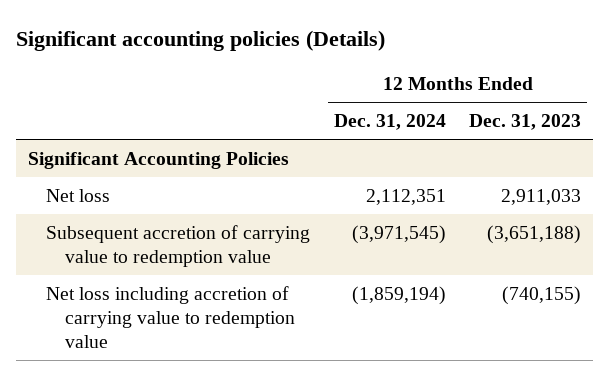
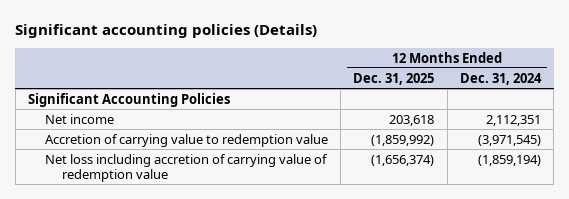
- | 12 Months Ended Dec. 31, 2024 | 12 Months Ended Dec. 31, 2023
+ | 12 Months Ended Dec. 31, 2025 | 12 Months Ended Dec. 31, 2024
- Net loss | 2,112,351 | 2,911,033
- Subsequent accretion of carrying value to redemption value | (3,971,545) | (3,651,188)
- Net loss including accretion of carrying value to redemption value | (1,859,194) | (740,155)
+ Net income | 203,618 | 2,112,351
+ Accretion of carrying value to redemption value | (1,859,992) | (3,971,545)
+ Net loss including accretion of carrying value of redemption value | (1,656,374) | (1,859,194)

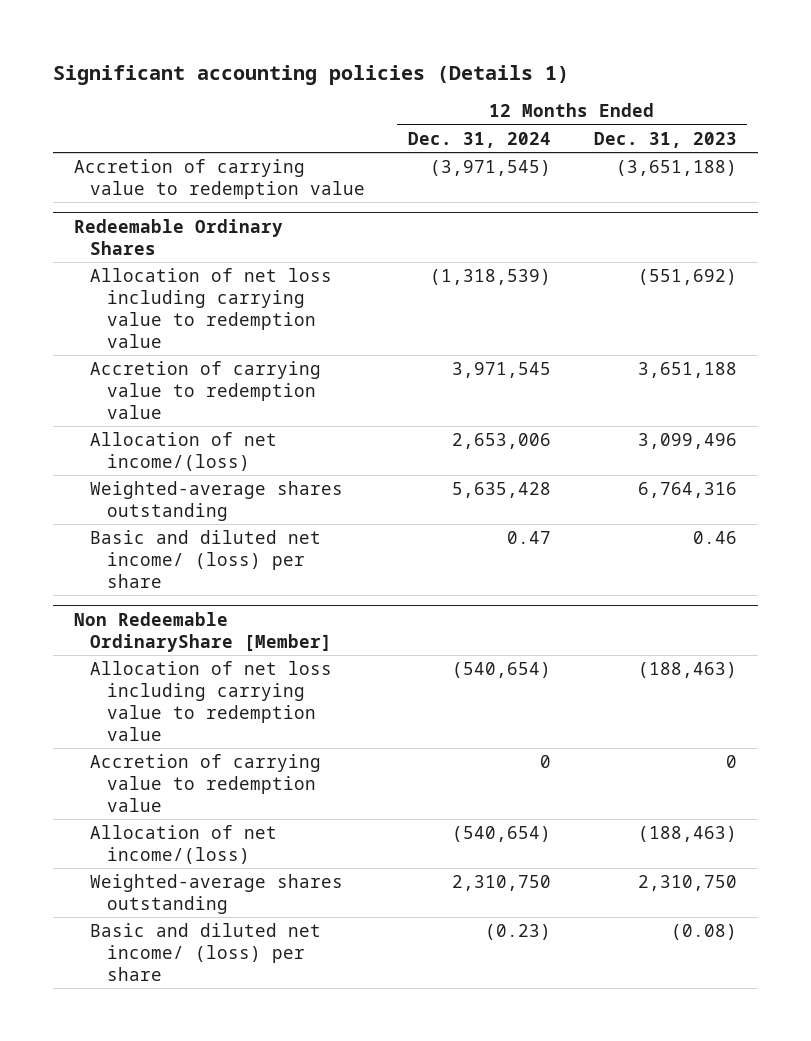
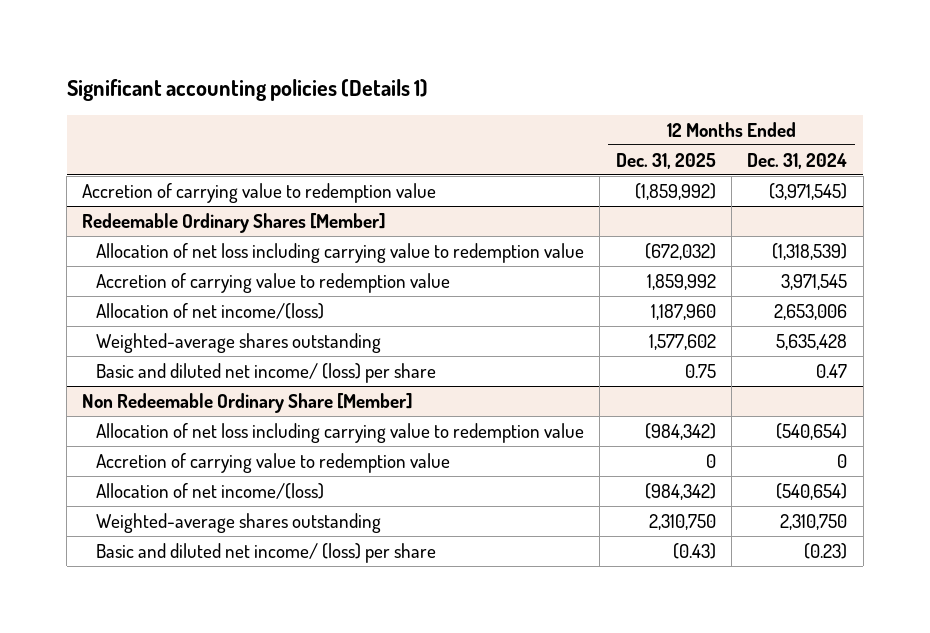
- | 12 Months Ended Dec. 31, 2024 | 12 Months Ended Dec. 31, 2023
+ | 12 Months Ended Dec. 31, 2025 | 12 Months Ended Dec. 31, 2024
- Redeemable Ordinary Shares
+ Redeemable Ordinary Shares [Member]
- Non Redeemable OrdinaryShare [Member]
+ Non Redeemable Ordinary Share [Member]

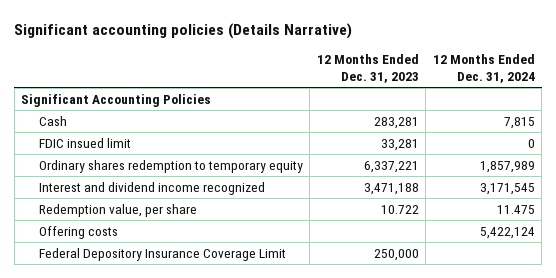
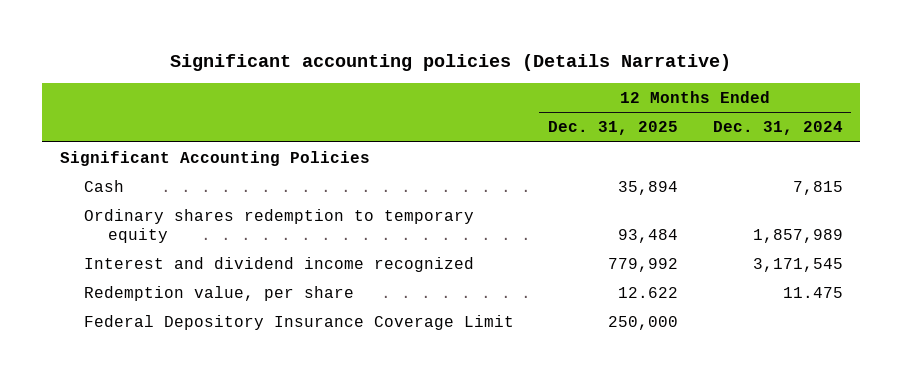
- | 12 Months Ended Dec. 31, 2023 | 12 Months Ended Dec. 31, 2024
+ | 12 Months Ended Dec. 31, 2025 | 12 Months Ended Dec. 31, 2024
- FDIC insued limit | 33,281 | 0
- Offering costs | | 5,422,124

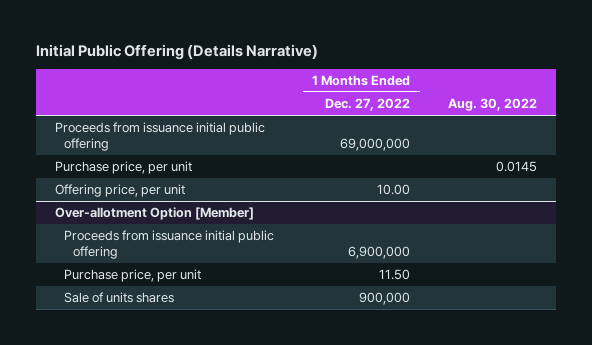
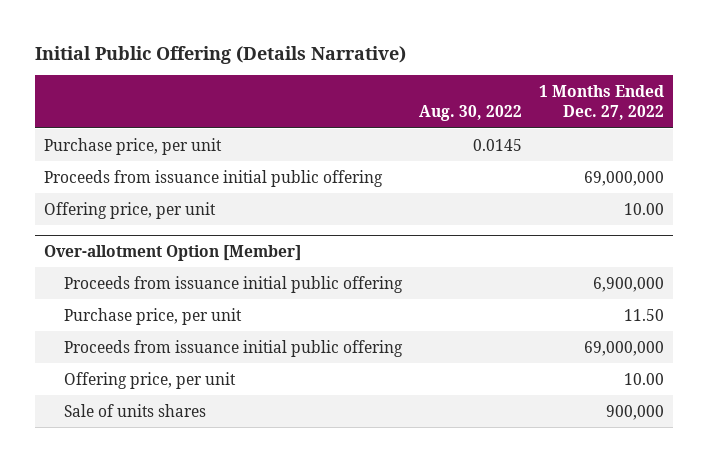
- | 1 Months Ended Dec. 27, 2022 | Aug. 30, 2022
+ | Aug. 30, 2022 | 1 Months Ended Dec. 27, 2022
moved down: Proceeds from issuance initial public offering | | 69,000,000
@ Over-allotment Option [Member]
+ Proceeds from issuance initial public offering | | 69,000,000
+ Offering price, per unit | | 10.00

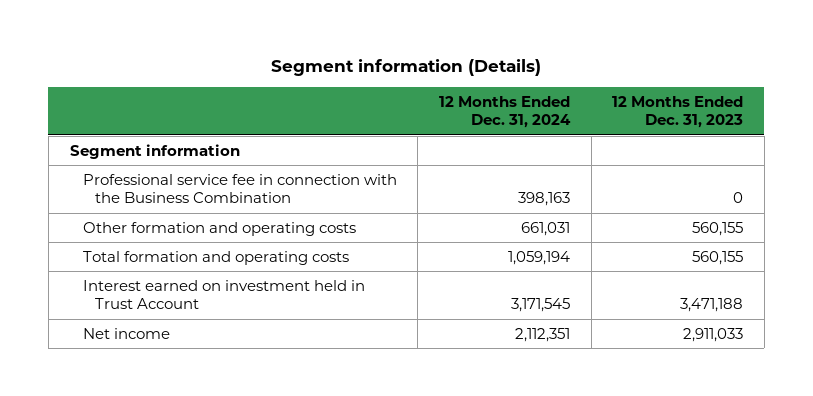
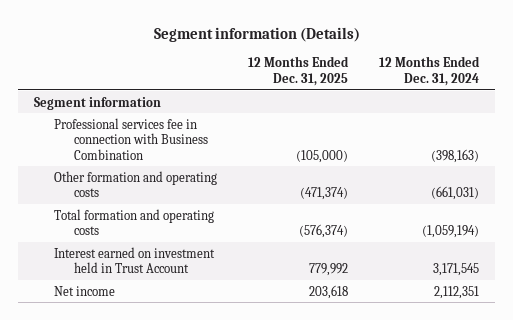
- | 12 Months Ended Dec. 31, 2024 | 12 Months Ended Dec. 31, 2023
+ | 12 Months Ended Dec. 31, 2025 | 12 Months Ended Dec. 31, 2024
- Professional service fee in connection with the Business Combination | 398,163 | 0
- Other formation and operating costs | 661,031 | 560,155
- Total formation and operating costs | 1,059,194 | 560,155
+ Professional services fee in connection with Business Combination | (105,000) | (398,163)
+ Other formation and operating costs | (471,374) | (661,031)
+ Total formation and operating costs | (576,374) | (1,059,194)

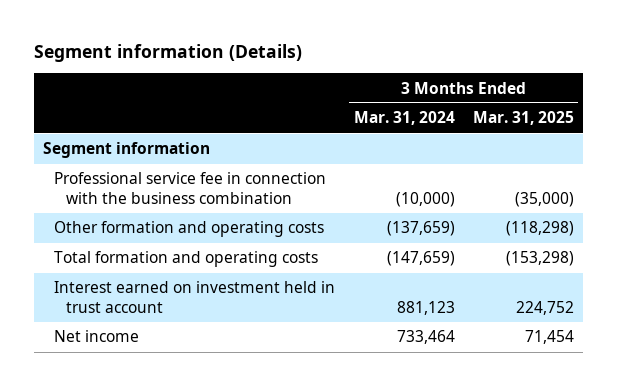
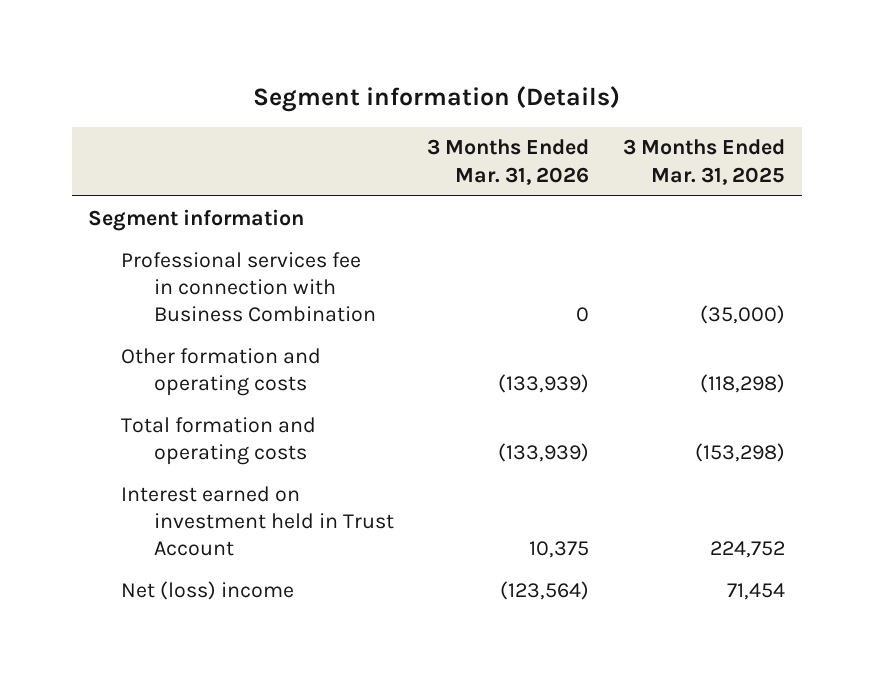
- | 3 Months Ended Mar. 31, 2024 | 3 Months Ended Mar. 31, 2025
+ | 3 Months Ended Mar. 31, 2026 | 3 Months Ended Mar. 31, 2025
- Professional service fee in connection with the business combination | (10,000) | (35,000)
+ Professional services fee in connection with Business Combination | 0 | (35,000)
- Interest earned on investment held in trust account | 881,123 | 224,752
- Net income | 733,464 | 71,454
+ Interest earned on investment held in Trust Account | 10,375 | 224,752
+ Net (loss) income | (123,564) | 71,454

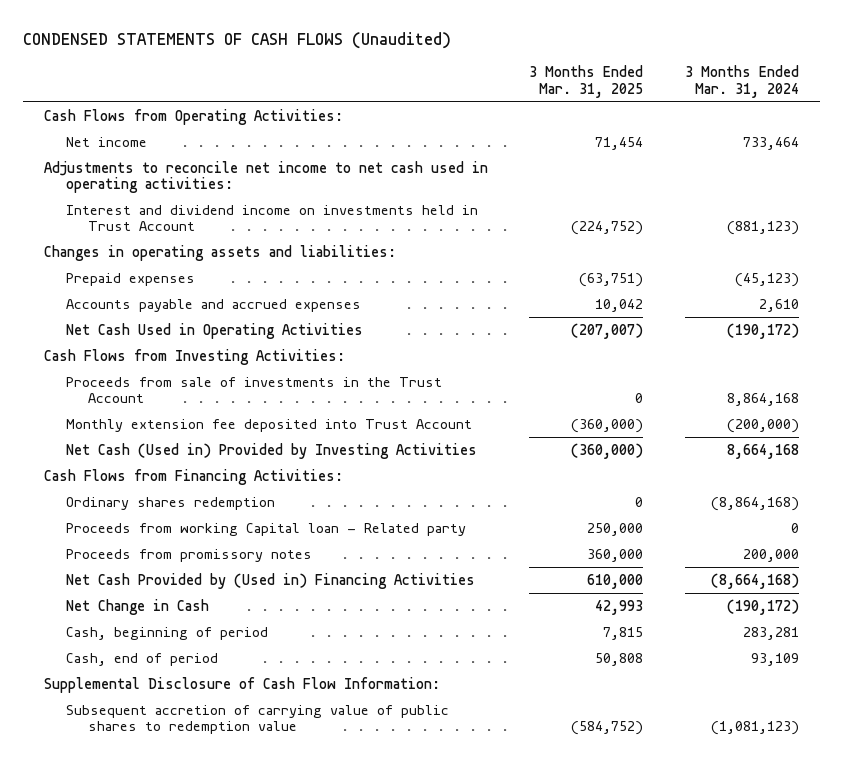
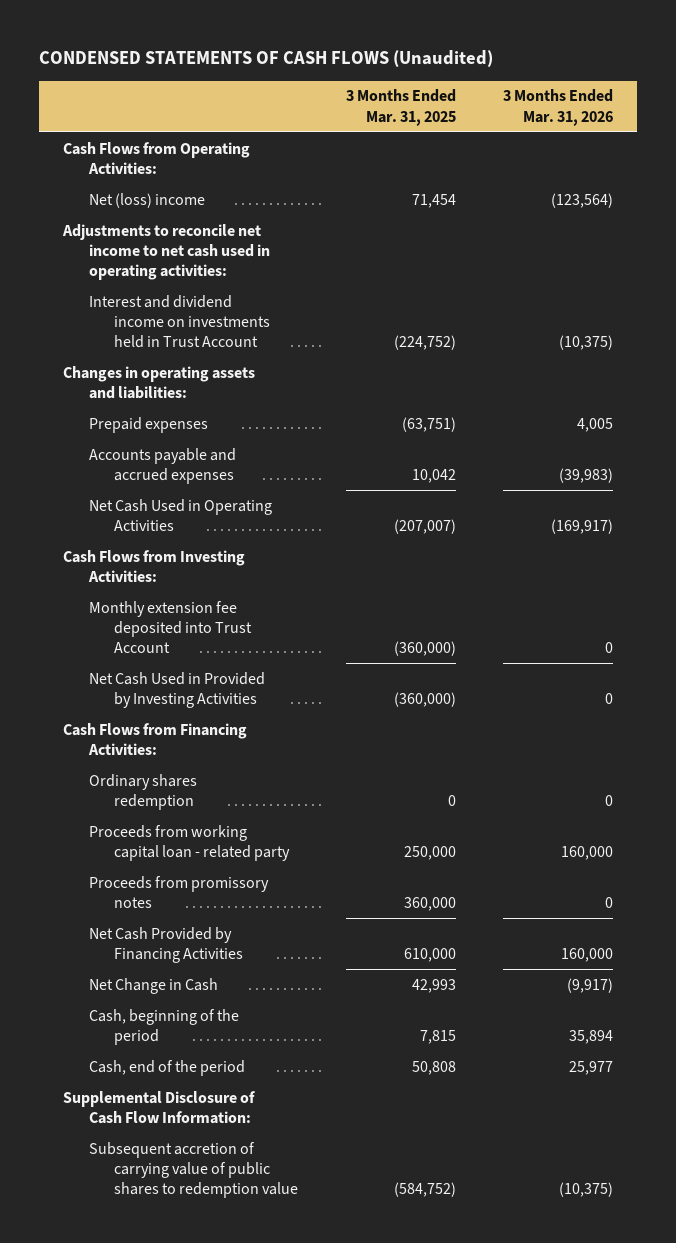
- | 3 Months Ended Mar. 31, 2025 | 3 Months Ended Mar. 31, 2024
+ | 3 Months Ended Mar. 31, 2025 | 3 Months Ended Mar. 31, 2026
- Net income | 71,454 | 733,464
+ Net (loss) income | 71,454 | (123,564)
- Proceeds from sale of investments in the Trust Account | 0 | 8,864,168
- Net Cash (Used in) Provided by Investing Activities | (360,000) | 8,664,168
+ Net Cash Used in Provided by Investing Activities | (360,000) | 0
- Proceeds from working Capital loan - Related party | 250,000 | 0
+ Proceeds from working capital loan - related party | 250,000 | 160,000
- Net Cash Provided by (Used in) Financing Activities | 610,000 | (8,664,168)
+ Net Cash Provided by Financing Activities | 610,000 | 160,000
- Cash, beginning of period | 7,815 | 283,281
- Cash, end of period | 50,808 | 93,109
+ Cash, beginning of the period | 7,815 | 35,894
+ Cash, end of the period | 50,808 | 25,977

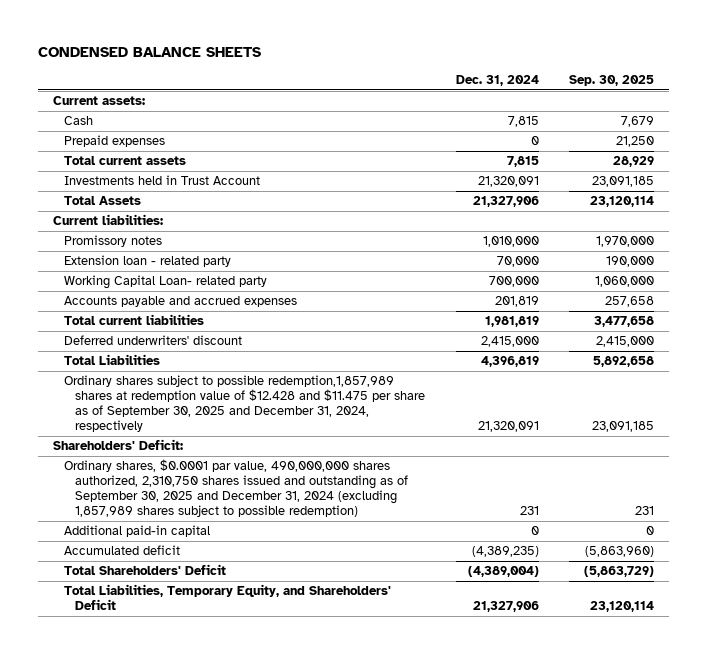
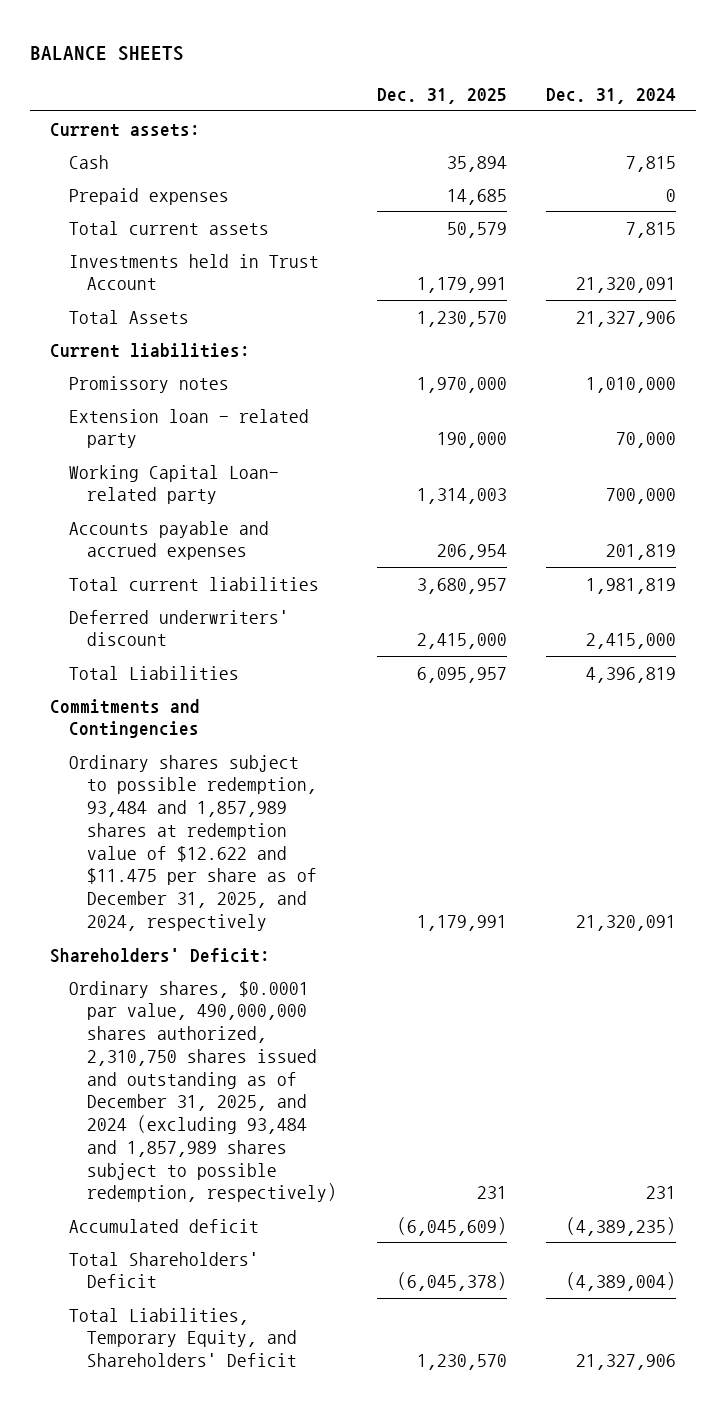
- CONDENSED BALANCE SHEETS
+ BALANCE SHEETS
- | Dec. 31, 2024 | Sep. 30, 2025
+ | Dec. 31, 2025 | Dec. 31, 2024
- Ordinary shares subject to possible redemption,1,857,989 shares at redemption value of $12.428 and $11.475 per share as of September 30, 2025 and December 31, 2024, respectively | 21,320,091 | 23,091,185
+ Commitments and Contingencies
+ Ordinary shares subject to possible redemption, 93,484 and 1,857,989 shares at redemption value of $12.622 and $11.475 per share as of December 31, 2025, and 2024, respectively | 1,179,991 | 21,320,091
- Ordinary shares, $0.0001 par value, 490,000,000 shares authorized, 2,310,750 shares issued and outstanding as of September 30, 2025 and December 31, 2024 (excluding 1,857,989 shares subject to possible redemption) | 231 | 231
- Additional paid-in capital | 0 | 0
+ Ordinary shares, $0.0001 par value, 490,000,000 shares authorized, 2,310,750 shares issued and outstanding as of December 31, 2025, and 2024 (excluding 93,484 and 1,857,989 shares subject to possible redemption, respectively) | 231 | 231

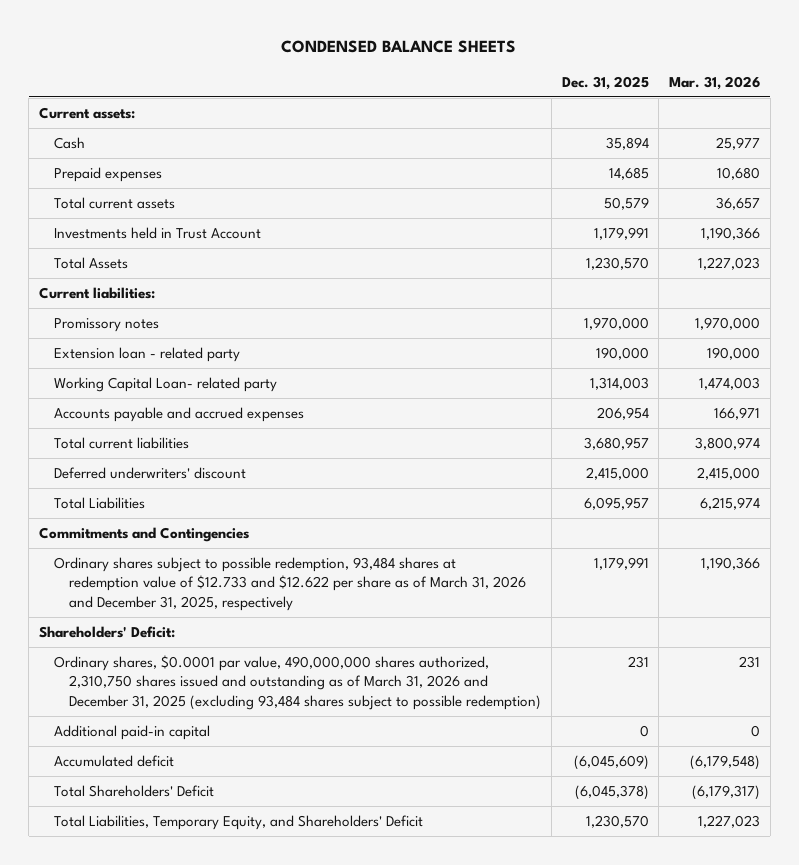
- BALANCE SHEETS
+ CONDENSED BALANCE SHEETS
- | Dec. 31, 2025 | Dec. 31, 2024
+ | Dec. 31, 2025 | Mar. 31, 2026
- Ordinary shares subject to possible redemption, 93,484 and 1,857,989 shares at redemption value of $12.622 and $11.475 per share as of December 31, 2025, and 2024, respectively | 1,179,991 | 21,320,091
+ Ordinary shares subject to possible redemption, 93,484 shares at redemption value of $12.733 and $12.622 per share as of March 31, 2026 and December 31, 2025, respectively | 1,179,991 | 1,190,366
- Ordinary shares, $0.0001 par value, 490,000,000 shares authorized, 2,310,750 shares issued and outstanding as of December 31, 2025, and 2024 (excluding 93,484 and 1,857,989 shares subject to possible redemption, respectively) | 231 | 231
+ Ordinary shares, $0.0001 par value, 490,000,000 shares authorized, 2,310,750 shares issued and outstanding as of March 31, 2026 and December 31, 2025 (excluding 93,484 shares subject to possible redemption) | 231 | 231
+ Additional paid-in capital | 0 | 0

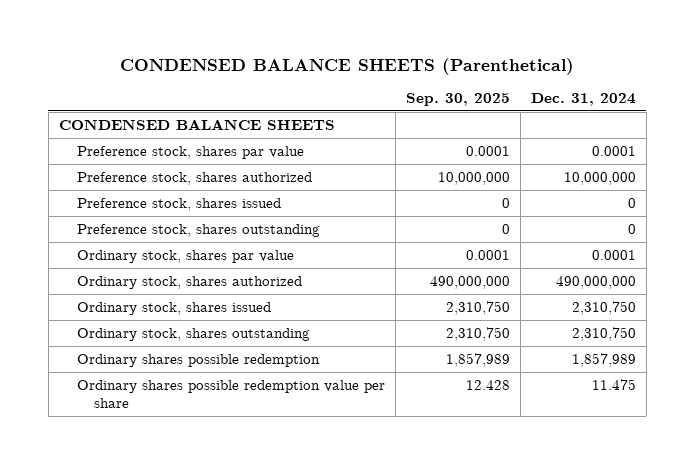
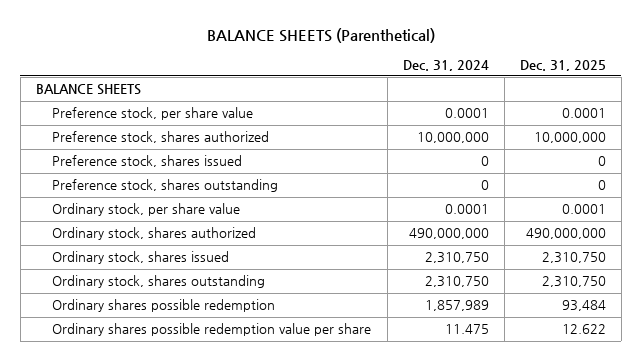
- CONDENSED BALANCE SHEETS (Parenthetical)
+ BALANCE SHEETS (Parenthetical)
- | Sep. 30, 2025 | Dec. 31, 2024
+ | Dec. 31, 2024 | Dec. 31, 2025
- CONDENSED BALANCE SHEETS
- Preference stock, shares par value | 0.0001 | 0.0001
+ BALANCE SHEETS
+ Preference stock, per share value | 0.0001 | 0.0001
- Ordinary stock, shares par value | 0.0001 | 0.0001
+ Ordinary stock, per share value | 0.0001 | 0.0001

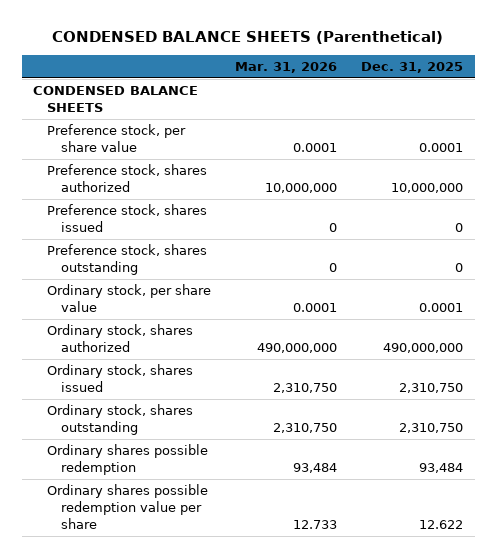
- BALANCE SHEETS (Parenthetical)
+ CONDENSED BALANCE SHEETS (Parenthetical)
- | Dec. 31, 2024 | Dec. 31, 2025
+ | Mar. 31, 2026 | Dec. 31, 2025
- BALANCE SHEETS
+ CONDENSED BALANCE SHEETS

